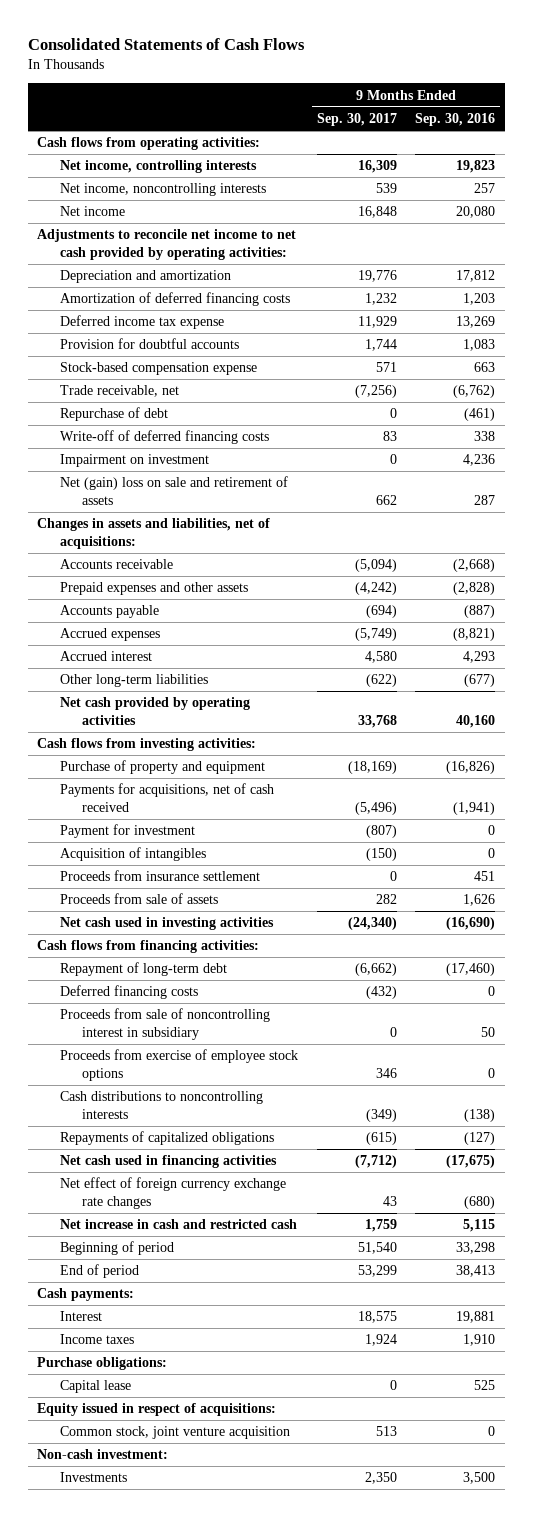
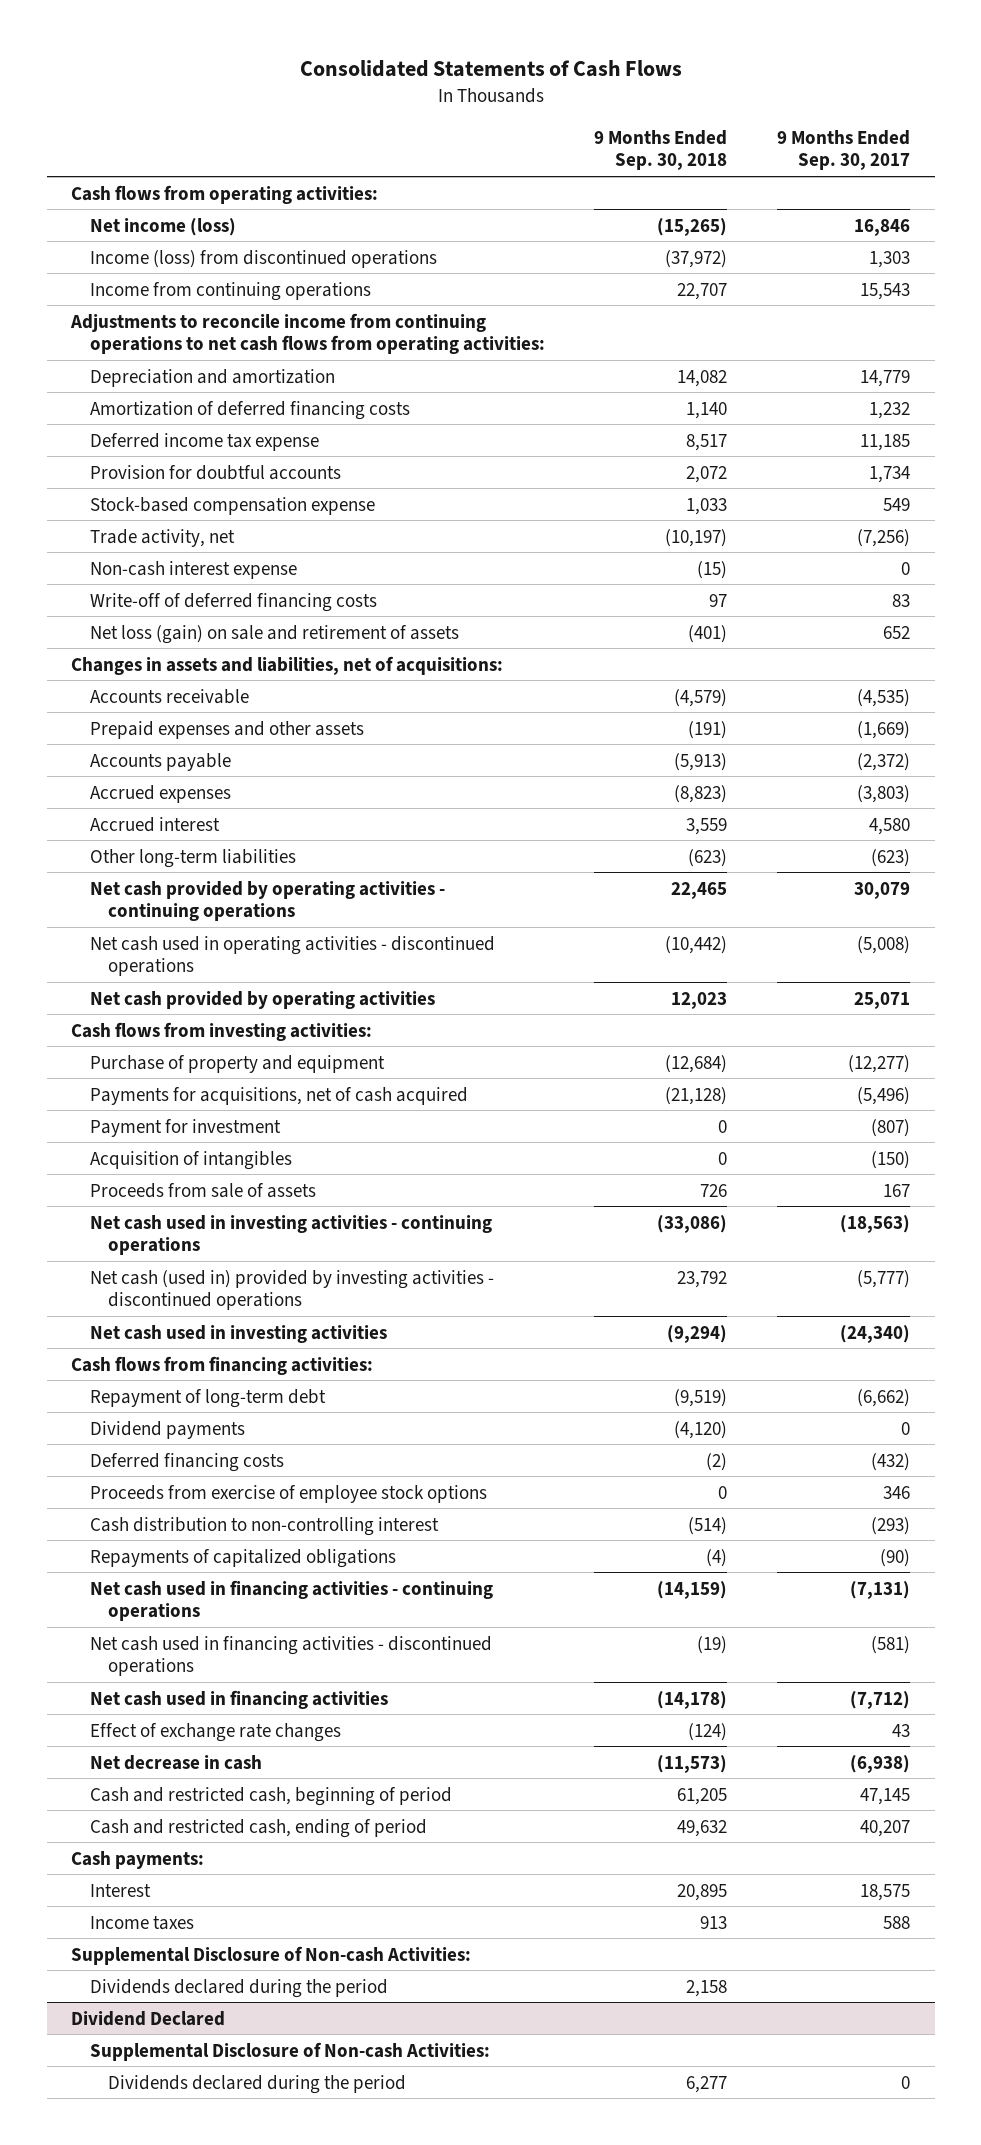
- | 9 Months Ended Sep. 30, 2017 | 9 Months Ended Sep. 30, 2016
+ | 9 Months Ended Sep. 30, 2018 | 9 Months Ended Sep. 30, 2017
- Net income, controlling interests | 16,309 | 19,823
- Net income, noncontrolling interests | 539 | 257
- Net income | 16,848 | 20,080
- Adjustments to reconcile net income to net cash provided by operating activities:
- Depreciation and amortization | 19,776 | 17,812
+ Net income (loss) | (15,265) | 16,846
+ Income (loss) from discontinued operations | (37,972) | 1,303
+ Income from continuing operations | 22,707 | 15,543
+ Adjustments to reconcile income from continuing operations to net cash flows from operating activities:
+ Depreciation and amortization | 14,082 | 14,779
- Deferred income tax expense | 11,929 | 13,269
- Provision for doubtful accounts | 1,744 | 1,083
- Stock-based compensation expense | 571 | 663
- Trade receivable, net | (7,256) | (6,762)
- Repurchase of debt | 0 | (461)
+ Deferred income tax expense | 8,517 | 11,185
+ Provision for doubtful accounts | 2,072 | 1,734
+ Stock-based compensation expense | 1,033 | 549
+ Trade activity, net | (10,197) | (7,256)
+ Non-cash interest expense | (15) | 0
- Impairment on investment | 0 | 4,236
- Net (gain) loss on sale and retirement of assets | 662 | 287
+ Net loss (gain) on sale and retirement of assets | (401) | 652
- Accounts receivable | (5,094) | (2,668)
- Prepaid expenses and other assets | (4,242) | (2,828)
- Accounts payable | (694) | (887)
- Accrued expenses | (5,749) | (8,821)
+ Accounts receivable | (4,579) | (4,535)
+ Prepaid expenses and other assets | (191) | (1,669)
+ Accounts payable | (5,913) | (2,372)
+ Accrued expenses | (8,823) | (3,803)
- Other long-term liabilities | (622) | (677)
- Net cash provided by operating activities | 33,768 | 40,160
+ Other long-term liabilities | (623) | (623)
+ Net cash provided by operating activities - continuing operations | 22,465 | 30,079
+ Net cash used in operating activities - discontinued operations | (10,442) | (5,008)
+ Net cash provided by operating activities | 12,023 | 25,071
- Purchase of property and equipment | (18,169) | (16,826)
- Payments for acquisitions, net of cash received | (5,496) | (1,941)
+ Purchase of property and equipment | (12,684) | (12,277)
+ Payments for acquisitions, net of cash acquired | (21,128) | (5,496)
- Proceeds from insurance settlement | 0 | 451
- Proceeds from sale of assets | 282 | 1,626
+ Proceeds from sale of assets | 726 | 167
+ Net cash used in investing activities - continuing operations | (33,086) | (18,563)
+ Net cash (used in) provided by investing activities - discontinued operations | 23,792 | (5,777)
+ Dividend payments | (4,120) | 0
- Proceeds from sale of noncontrolling interest in subsidiary | 0 | 50
- Cash distributions to noncontrolling interests | (349) | (138)
- Repayments of capitalized obligations | (615) | (127)
+ Cash distribution to non-controlling interest | (514) | (293)
+ Repayments of capitalized obligations | (4) | (90)
+ Net cash used in financing activities - continuing operations | (14,159) | (7,131)
+ Net cash used in financing activities - discontinued operations | (19) | (581)
- Net effect of foreign currency exchange rate changes | 43 | (680)
- Net increase in cash and restricted cash | 1,759 | 5,115
- Beginning of period | 51,540 | 33,298
- End of period | 53,299 | 38,413
+ Effect of exchange rate changes | (124) | 43
+ Net decrease in cash | (11,573) | (6,938)
+ Cash and restricted cash, beginning of period | 61,205 | 47,145
+ Cash and restricted cash, ending of period | 49,632 | 40,207
- Income taxes | 1,924 | 1,910
- Purchase obligations:
- Capital lease | 0 | 525
- Equity issued in respect of acquisitions:
- Common stock, joint venture acquisition | 513 | 0
- Non-cash investment:
- Investments | 2,350 | 3,500
+ Income taxes | 913 | 588
+ Supplemental Disclosure of Non-cash Activities:
+ Dividends declared during the period | 2,158 |
+ Dividend Declared
+ Supplemental Disclosure of Non-cash Activities:
+ Dividends declared during the period | 6,277 | 0

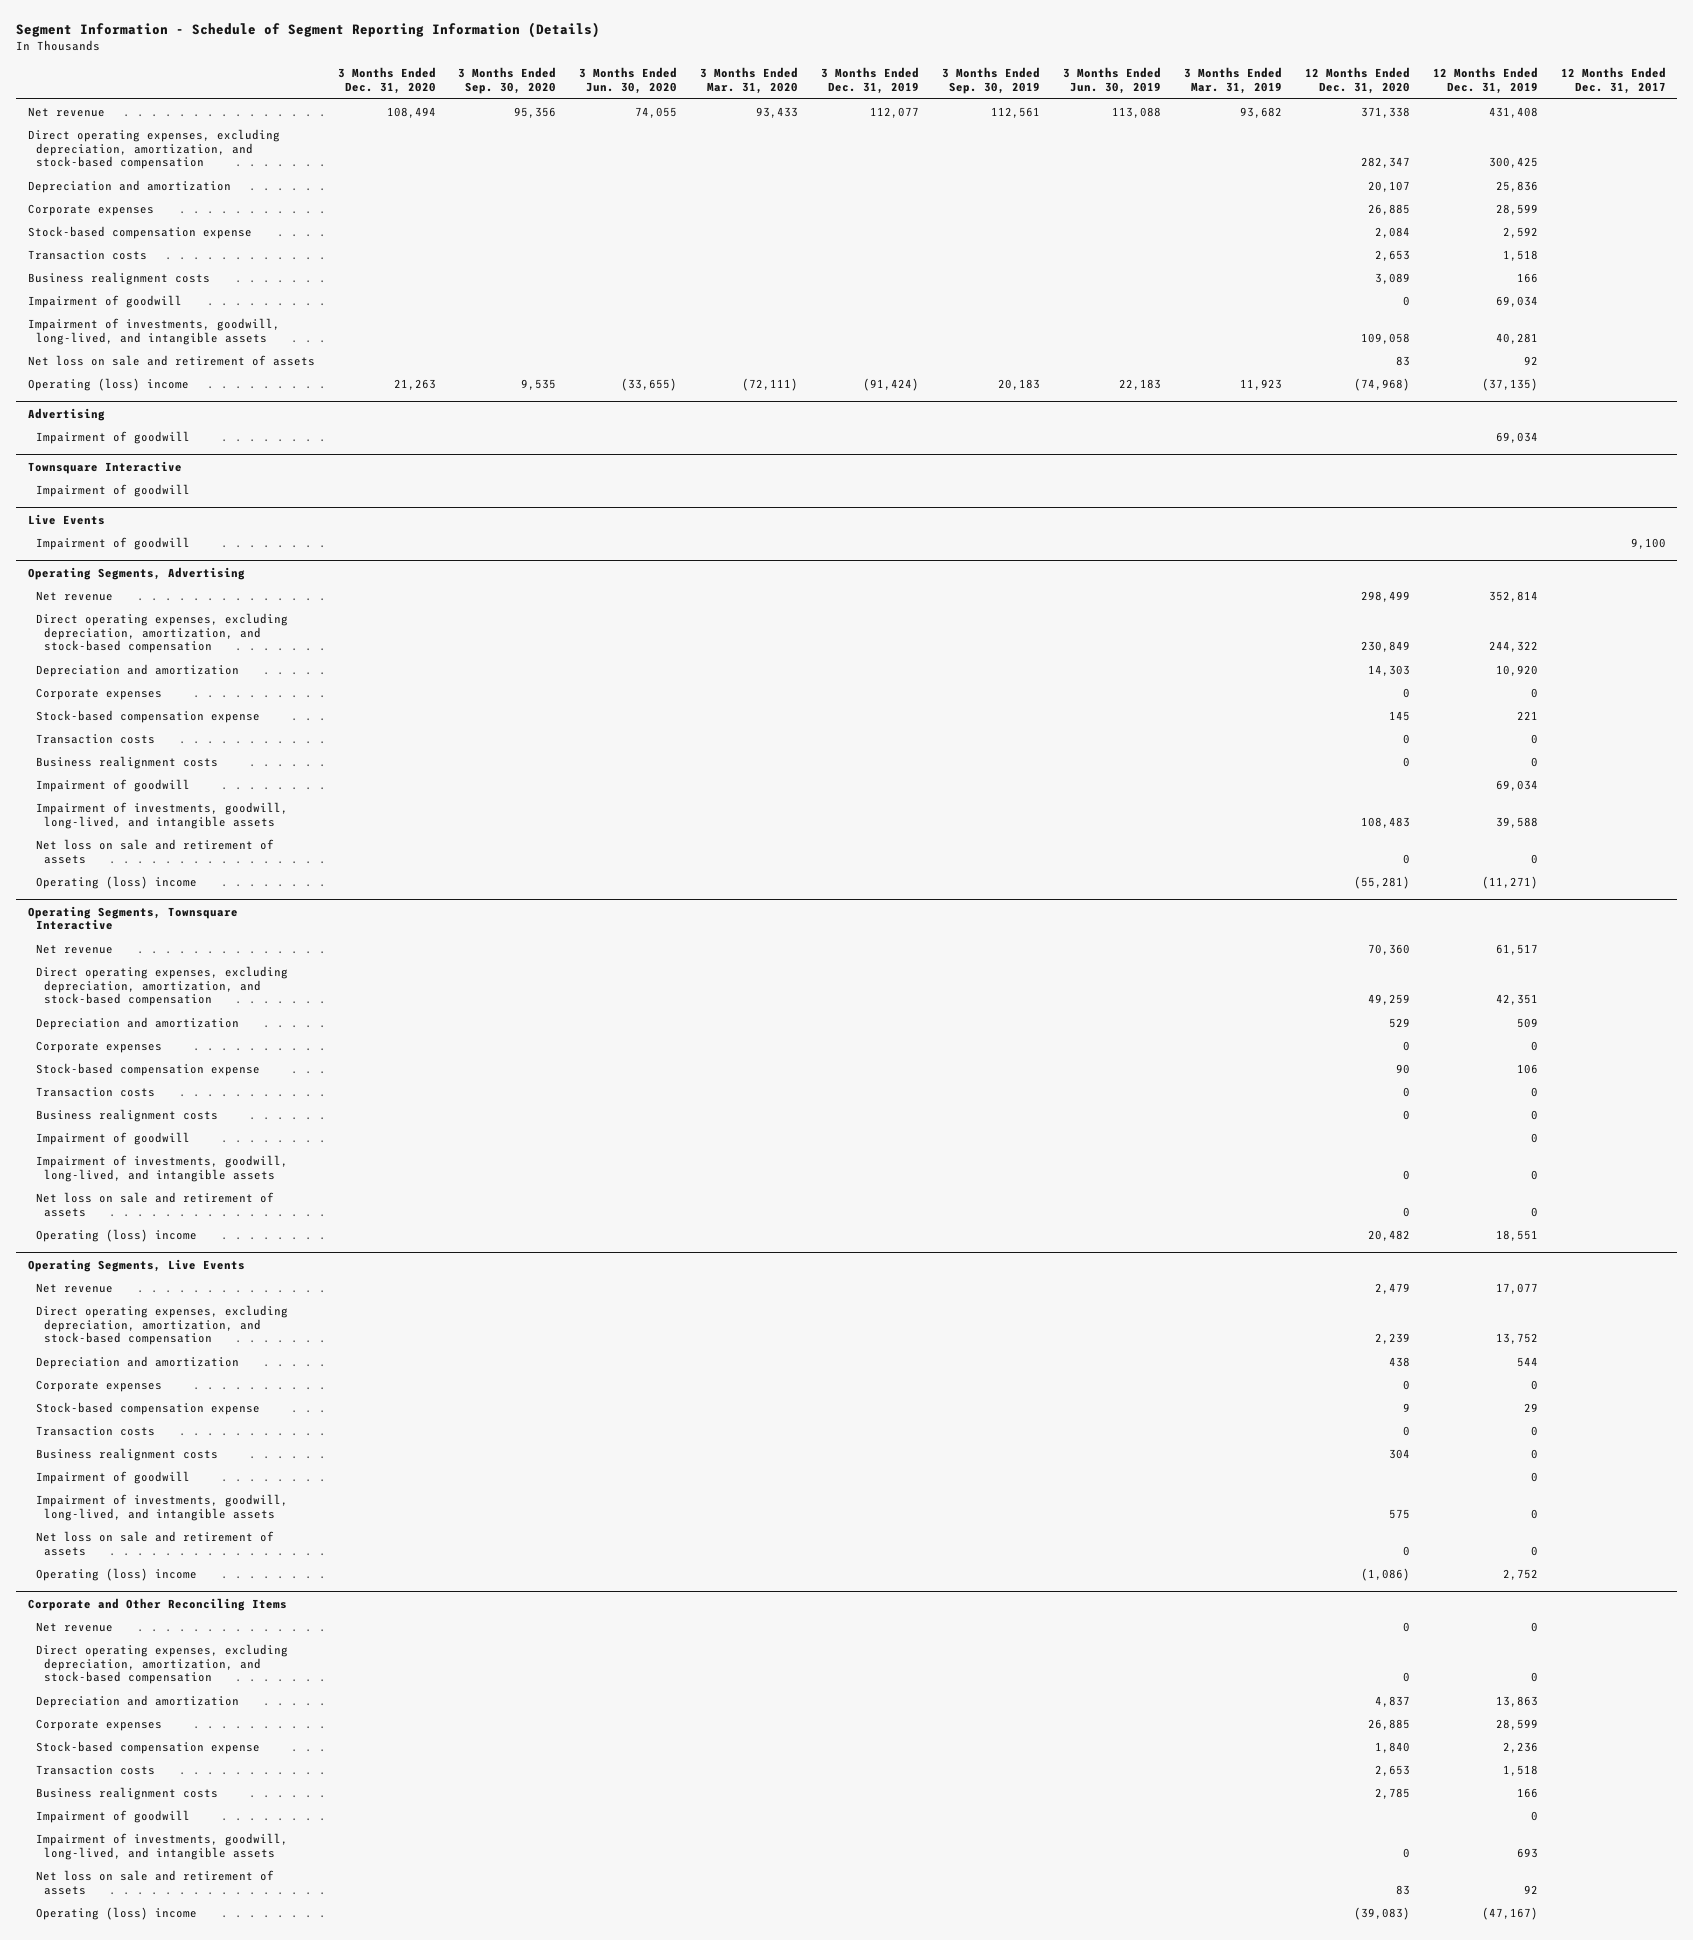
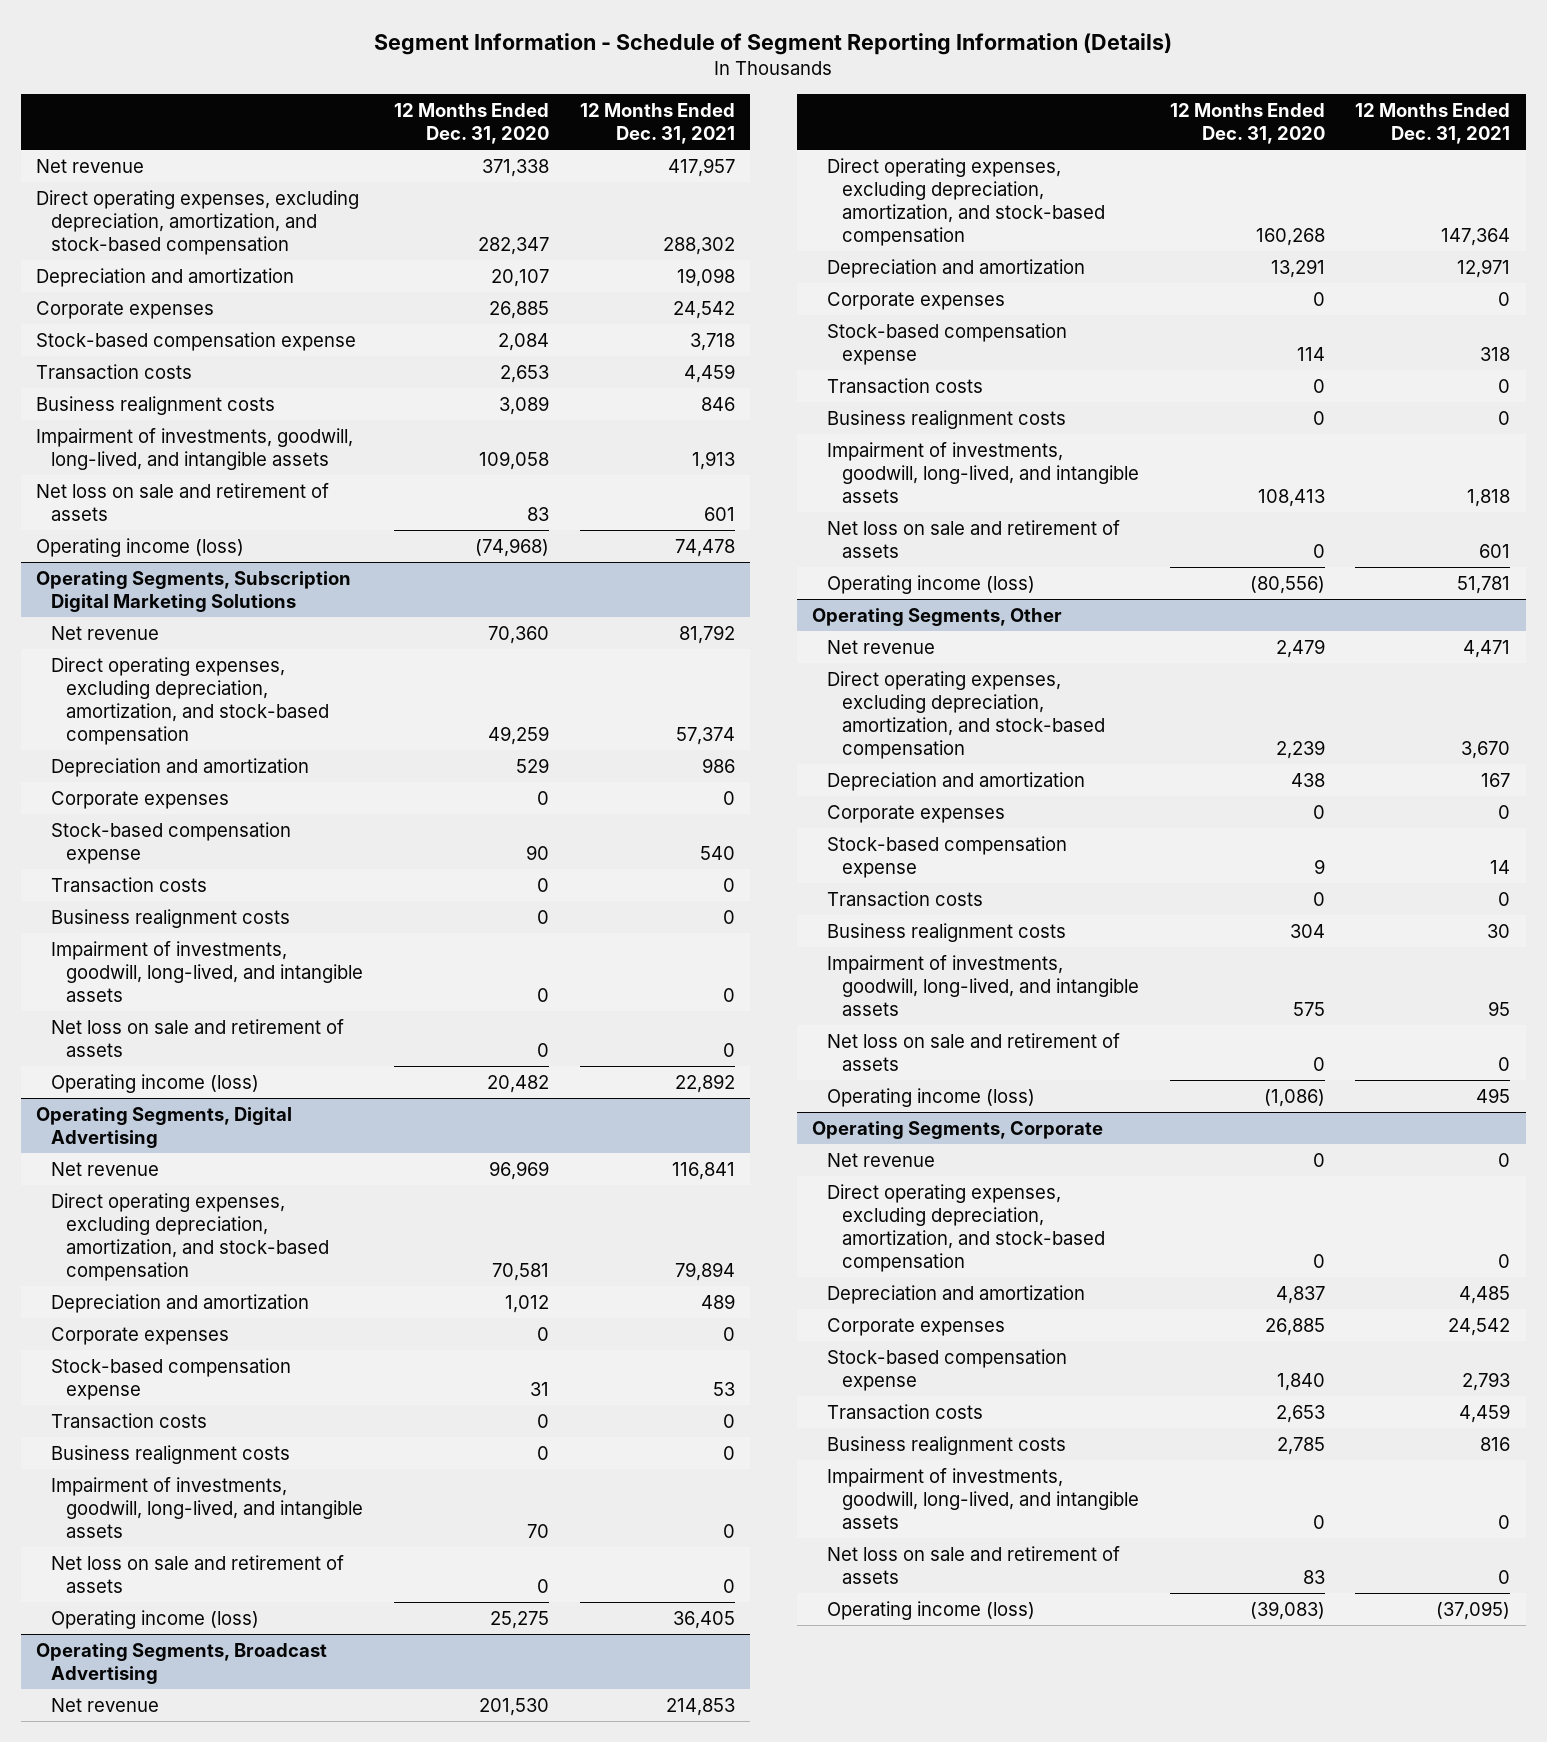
- | 3 Months Ended Dec. 31, 2020 | 3 Months Ended Sep. 30, 2020 | 3 Months Ended Jun. 30, 2020 | 3 Months Ended Mar. 31, 2020 | 3 Months Ended Dec. 31, 2019 | 3 Months Ended Sep. 30, 2019 | 3 Months Ended Jun. 30, 2019 | 3 Months Ended Mar. 31, 2019 | 12 Months Ended Dec. 31, 2020 | 12 Months Ended Dec. 31, 2019 | 12 Months Ended Dec. 31, 2017
+ | 12 Months Ended Dec. 31, 2020 | 12 Months Ended Dec. 31, 2021
- Impairment of goodwill | | | | | | | | | 0 | 69,034 |
- Operating (loss) income | 21,263 | 9,535 | (33,655) | (72,111) | (91,424) | 20,183 | 22,183 | 11,923 | (74,968) | (37,135) |
- Advertising
- Impairment of goodwill | | | | | | | | | | 69,034 |
- Townsquare Interactive
- Impairment of goodwill
- Live Events
- Impairment of goodwill | | | | | | | | | | | 9,100
- Operating Segments, Advertising
- Net revenue | | | | | | | | | 298,499 | 352,814 |
- Direct operating expenses, excluding depreciation, amortization, and stock-based compensation | | | | | | | | | 230,849 | 244,322 |
- Depreciation and amortization | | | | | | | | | 14,303 | 10,920 |
- Corporate expenses | | | | | | | | | 0 | 0 |
- Stock-based compensation expense | | | | | | | | | 145 | 221 |
- Transaction costs | | | | | | | | | 0 | 0 |
- Business realignment costs | | | | | | | | | 0 | 0 |
- Impairment of goodwill | | | | | | | | | | 69,034 |
- Impairment of investments, goodwill, long-lived, and intangible assets | | | | | | | | | 108,483 | 39,588 |
- Net loss on sale and retirement of assets | | | | | | | | | 0 | 0 |
- Operating (loss) income | | | | | | | | | (55,281) | (11,271) |
- Operating Segments, Townsquare Interactive
+ Operating income (loss) | (74,968) | 74,478
+ Operating Segments, Subscription Digital Marketing Solutions
- Impairment of goodwill | | | | | | | | | | 0 |
- Operating (loss) income | | | | | | | | | 20,482 | 18,551 |
- Operating Segments, Live Events
+ Operating income (loss) | 20,482 | 22,892
+ Operating Segments, Digital Advertising
+ Net revenue | 96,969 | 116,841
+ Direct operating expenses, excluding depreciation, amortization, and stock-based compensation | 70,581 | 79,894
+ Depreciation and amortization | 1,012 | 489
+ Corporate expenses | 0 | 0
+ Stock-based compensation expense | 31 | 53
+ Transaction costs | 0 | 0
+ Business realignment costs | 0 | 0
+ Impairment of investments, goodwill, long-lived, and intangible assets | 70 | 0
+ Net loss on sale and retirement of assets | 0 | 0
+ Operating income (loss) | 25,275 | 36,405
+ Operating Segments, Broadcast Advertising
+ Net revenue | 201,530 | 214,853
+ Direct operating expenses, excluding depreciation, amortization, and stock-based compensation | 160,268 | 147,364
+ Depreciation and amortization | 13,291 | 12,971
+ Corporate expenses | 0 | 0
+ Stock-based compensation expense | 114 | 318
+ Transaction costs | 0 | 0
+ Business realignment costs | 0 | 0
+ Impairment of investments, goodwill, long-lived, and intangible assets | 108,413 | 1,818
+ Net loss on sale and retirement of assets | 0 | 601
+ Operating income (loss) | (80,556) | 51,781
+ Operating Segments, Other
- Impairment of goodwill | | | | | | | | | | 0 |
- Operating (loss) income | | | | | | | | | (1,086) | 2,752 |
- Corporate and Other Reconciling Items
+ Operating income (loss) | (1,086) | 495
+ Operating Segments, Corporate
- Impairment of goodwill | | | | | | | | | | 0 |
- Operating (loss) income | | | | | | | | | (39,083) | (47,167) |
+ Operating income (loss) | (39,083) | (37,095)

